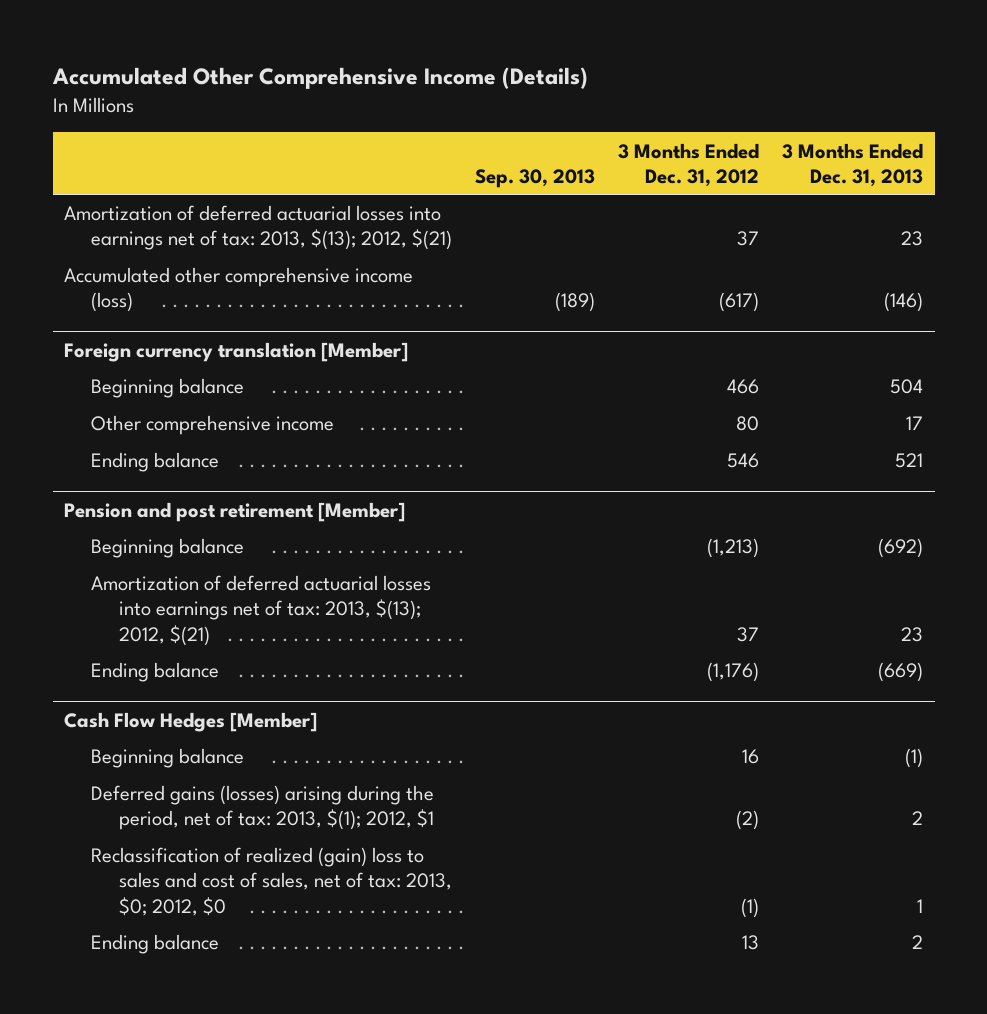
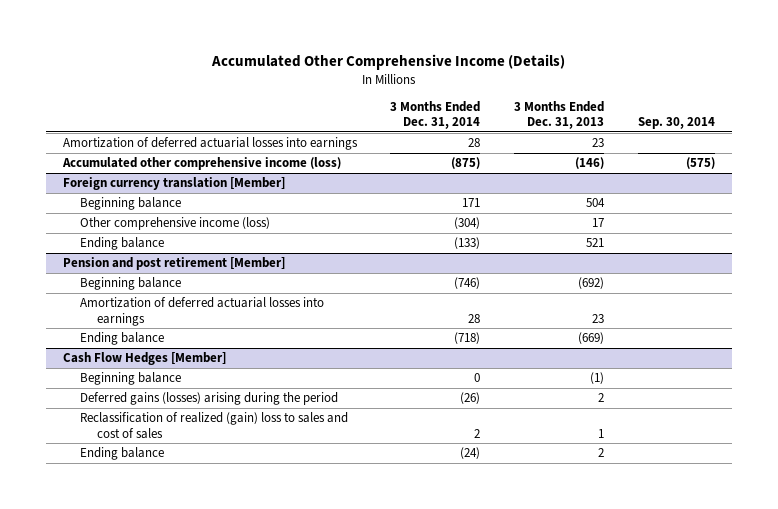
- | Sep. 30, 2013 | 3 Months Ended Dec. 31, 2012 | 3 Months Ended Dec. 31, 2013
+ | 3 Months Ended Dec. 31, 2014 | 3 Months Ended Dec. 31, 2013 | Sep. 30, 2014
- Amortization of deferred actuarial losses into earnings net of tax: 2013, $(13); 2012, $(21) | | 37 | 23
+ Amortization of deferred actuarial losses into earnings | 28 | 23 |
@ Foreign currency translation [Member]
- Other comprehensive income | | 80 | 17
+ Other comprehensive income (loss) | (304) | 17 |
@ Pension and post retirement [Member]
- Amortization of deferred actuarial losses into earnings net of tax: 2013, $(13); 2012, $(21) | | 37 | 23
+ Amortization of deferred actuarial losses into earnings | 28 | 23 |
@ Cash Flow Hedges [Member]
- Deferred gains (losses) arising during the period, net of tax: 2013, $(1); 2012, $1 | | (2) | 2
- Reclassification of realized (gain) loss to sales and cost of sales, net of tax: 2013, $0; 2012, $0 | | (1) | 1
+ Deferred gains (losses) arising during the period | (26) | 2 |
+ Reclassification of realized (gain) loss to sales and cost of sales | 2 | 1 |

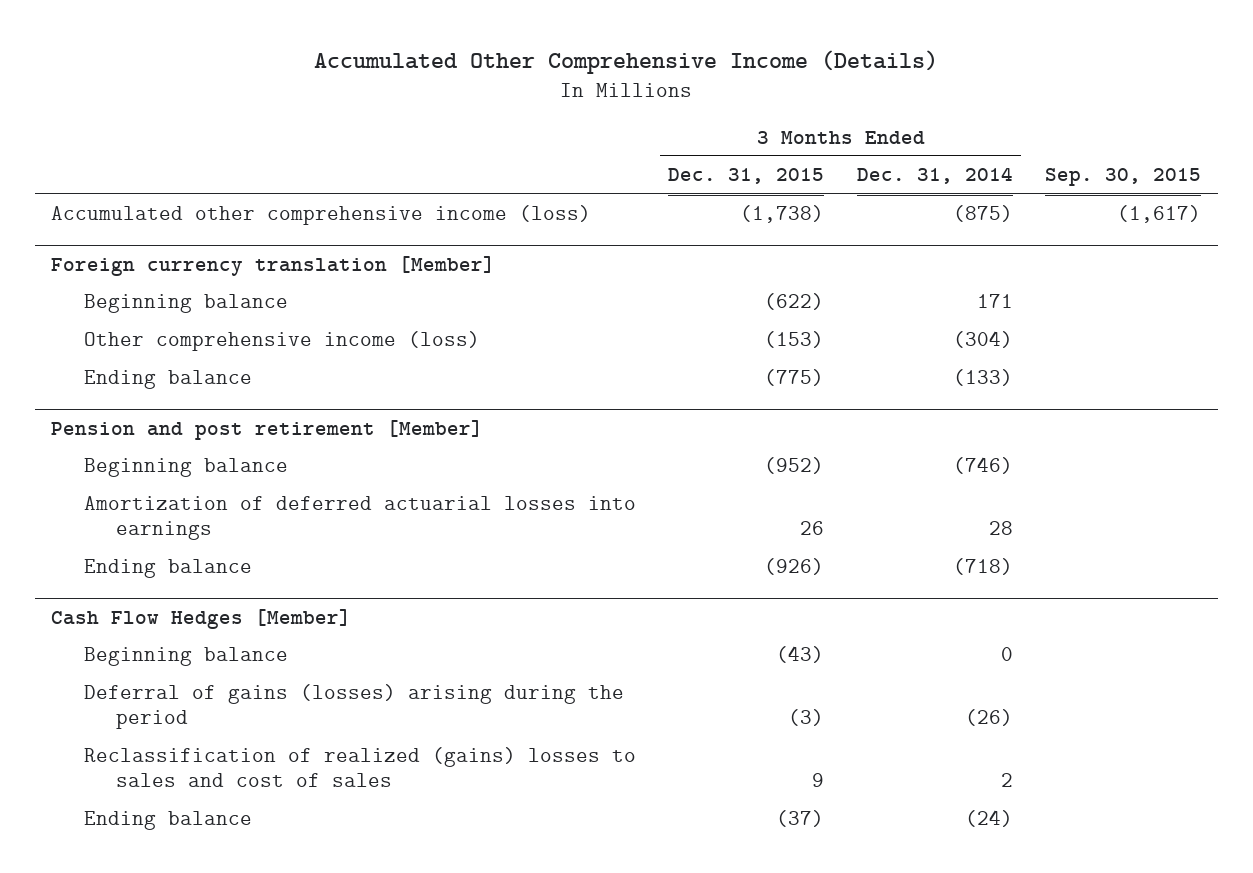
- | 3 Months Ended Dec. 31, 2014 | 3 Months Ended Dec. 31, 2013 | Sep. 30, 2014
+ | 3 Months Ended Dec. 31, 2015 | 3 Months Ended Dec. 31, 2014 | Sep. 30, 2015
- Amortization of deferred actuarial losses into earnings | 28 | 23 |
@ Cash Flow Hedges [Member]
- Deferred gains (losses) arising during the period | (26) | 2 |
- Reclassification of realized (gain) loss to sales and cost of sales | 2 | 1 |
+ Deferral of gains (losses) arising during the period | (3) | (26) |
+ Reclassification of realized (gains) losses to sales and cost of sales | 9 | 2 |

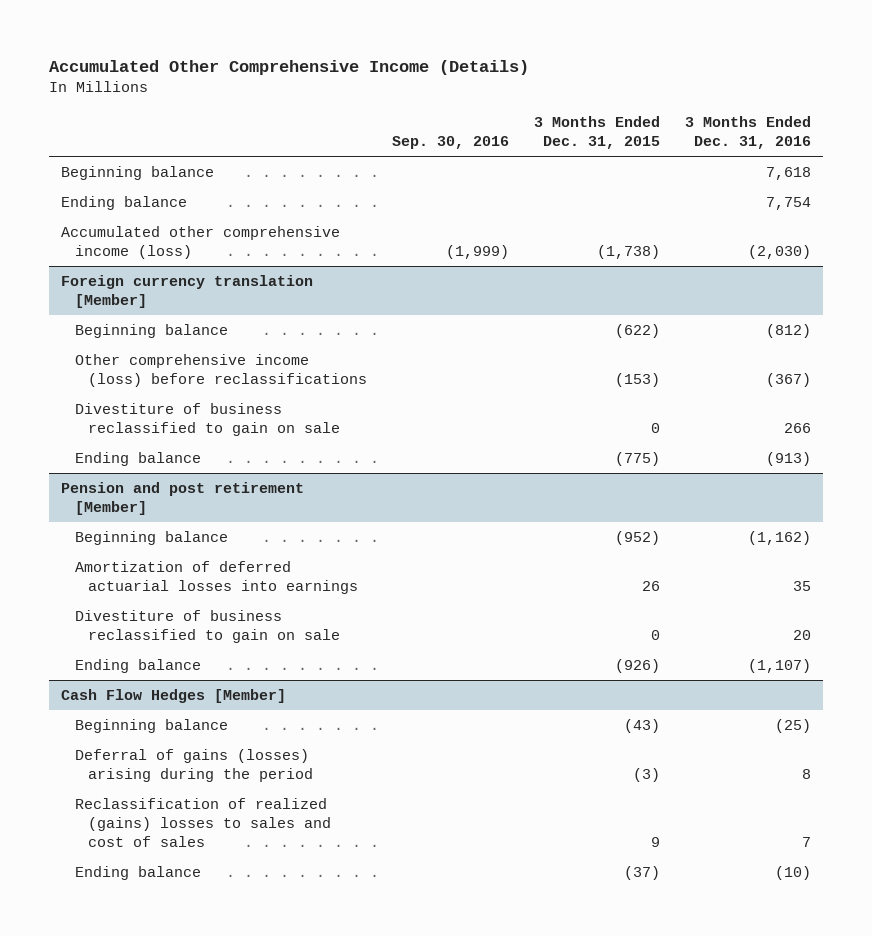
- | 3 Months Ended Dec. 31, 2015 | 3 Months Ended Dec. 31, 2014 | Sep. 30, 2015
+ | Sep. 30, 2016 | 3 Months Ended Dec. 31, 2015 | 3 Months Ended Dec. 31, 2016
+ Beginning balance | | | 7,618
+ Ending balance | | | 7,754
@ Foreign currency translation [Member]
- Other comprehensive income (loss) | (153) | (304) |
+ Other comprehensive income (loss) before reclassifications | | (153) | (367)
+ Divestiture of business reclassified to gain on sale | | 0 | 266
@ Pension and post retirement [Member]
+ Divestiture of business reclassified to gain on sale | | 0 | 20

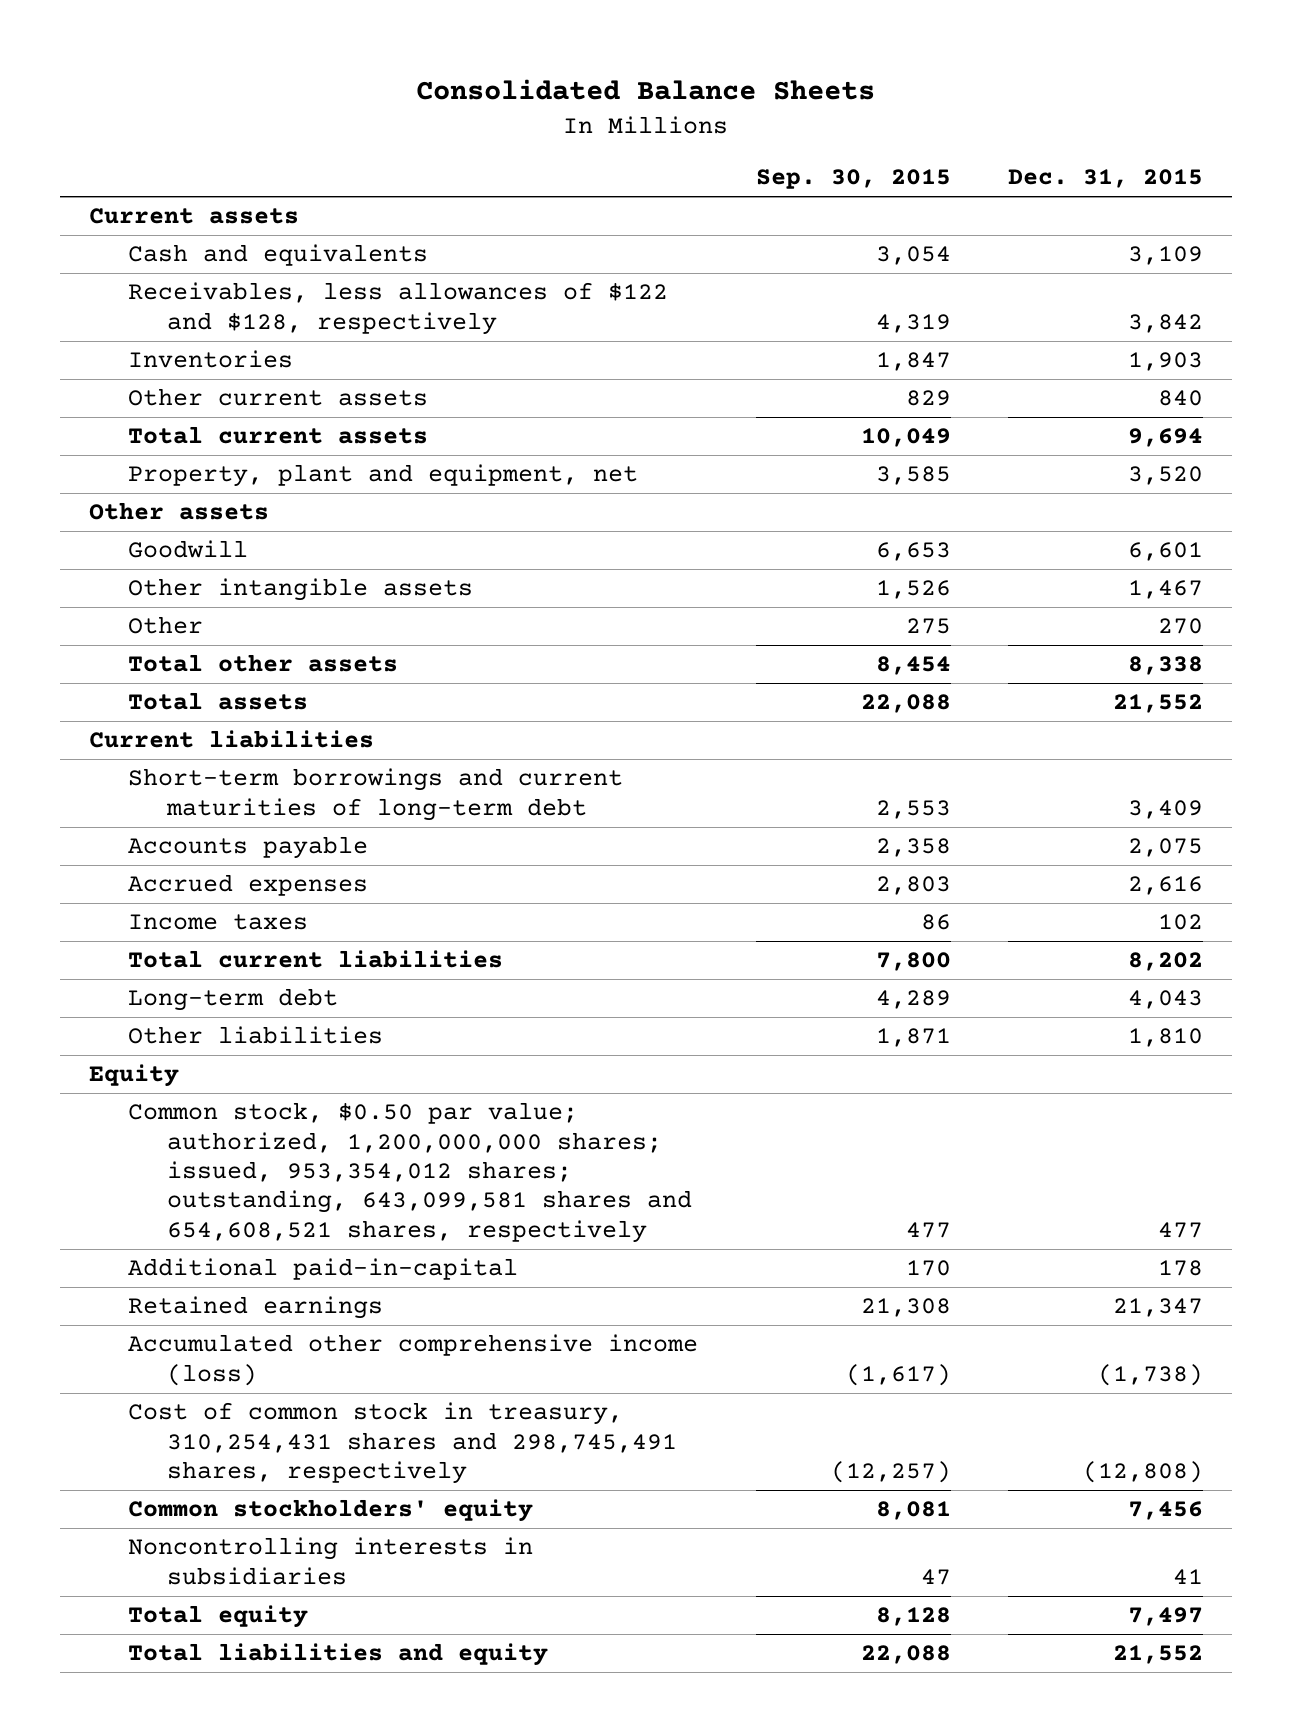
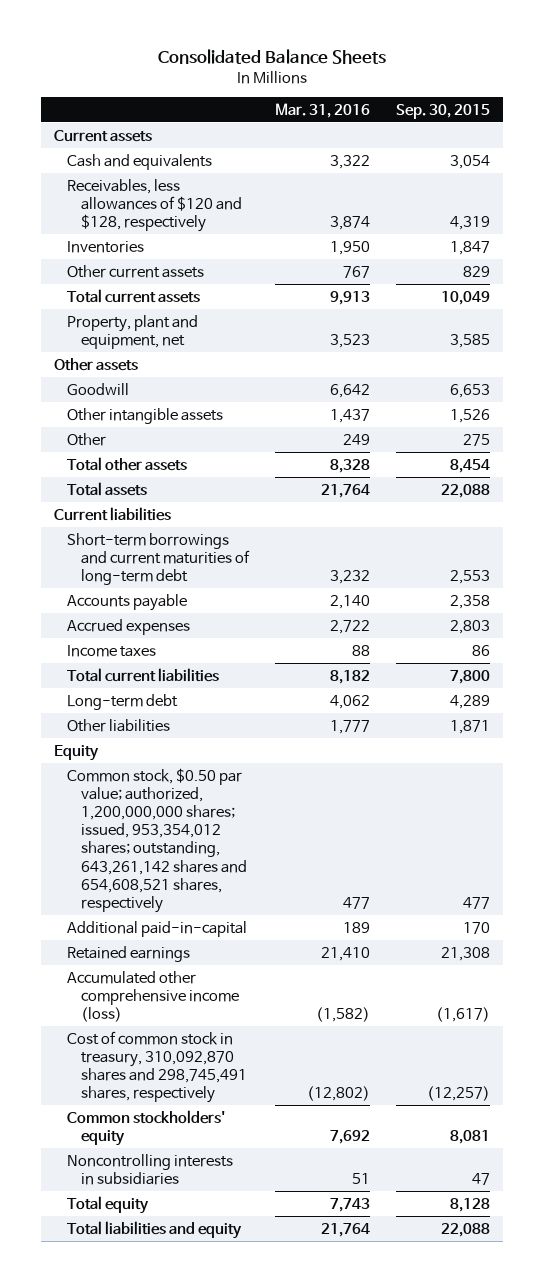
- | Sep. 30, 2015 | Dec. 31, 2015
+ | Mar. 31, 2016 | Sep. 30, 2015
- Receivables, less allowances of $122 and $128, respectively | 4,319 | 3,842
+ Receivables, less allowances of $120 and $128, respectively | 3,874 | 4,319
- Common stock, $0.50 par value; authorized, 1,200,000,000 shares; issued, 953,354,012 shares; outstanding, 643,099,581 shares and 654,608,521 shares, respectively | 477 | 477
+ Common stock, $0.50 par value; authorized, 1,200,000,000 shares; issued, 953,354,012 shares; outstanding, 643,261,142 shares and 654,608,521 shares, respectively | 477 | 477
- Cost of common stock in treasury, 310,254,431 shares and 298,745,491 shares, respectively | (12,257) | (12,808)
+ Cost of common stock in treasury, 310,092,870 shares and 298,745,491 shares, respectively | (12,802) | (12,257)

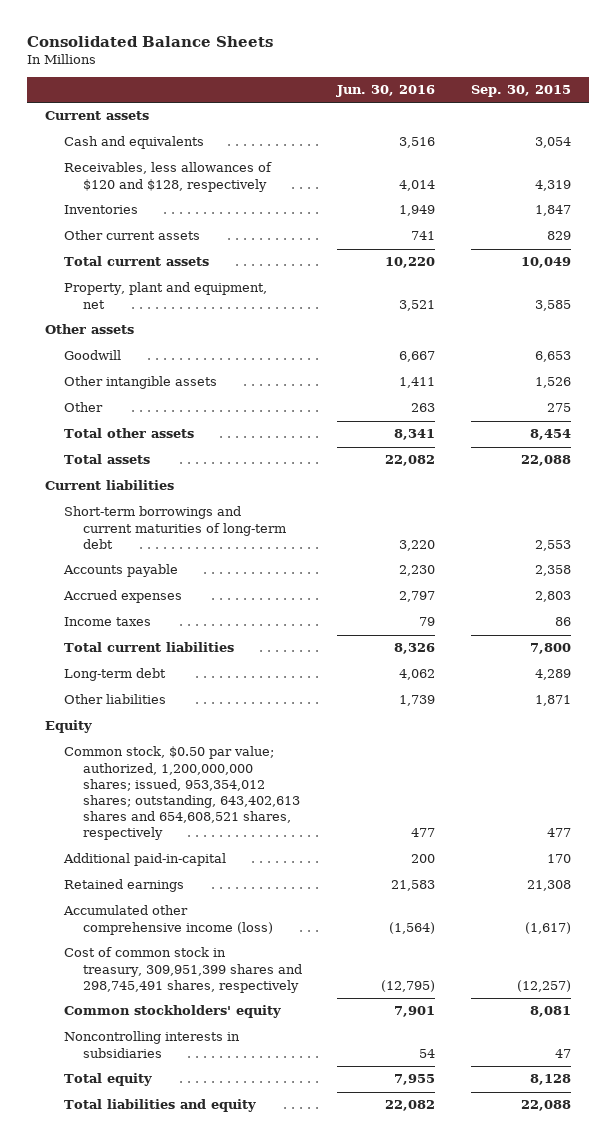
- | Mar. 31, 2016 | Sep. 30, 2015
+ | Jun. 30, 2016 | Sep. 30, 2015
- Common stock, $0.50 par value; authorized, 1,200,000,000 shares; issued, 953,354,012 shares; outstanding, 643,261,142 shares and 654,608,521 shares, respectively | 477 | 477
+ Common stock, $0.50 par value; authorized, 1,200,000,000 shares; issued, 953,354,012 shares; outstanding, 643,402,613 shares and 654,608,521 shares, respectively | 477 | 477
- Cost of common stock in treasury, 310,092,870 shares and 298,745,491 shares, respectively | (12,802) | (12,257)
+ Cost of common stock in treasury, 309,951,399 shares and 298,745,491 shares, respectively | (12,795) | (12,257)

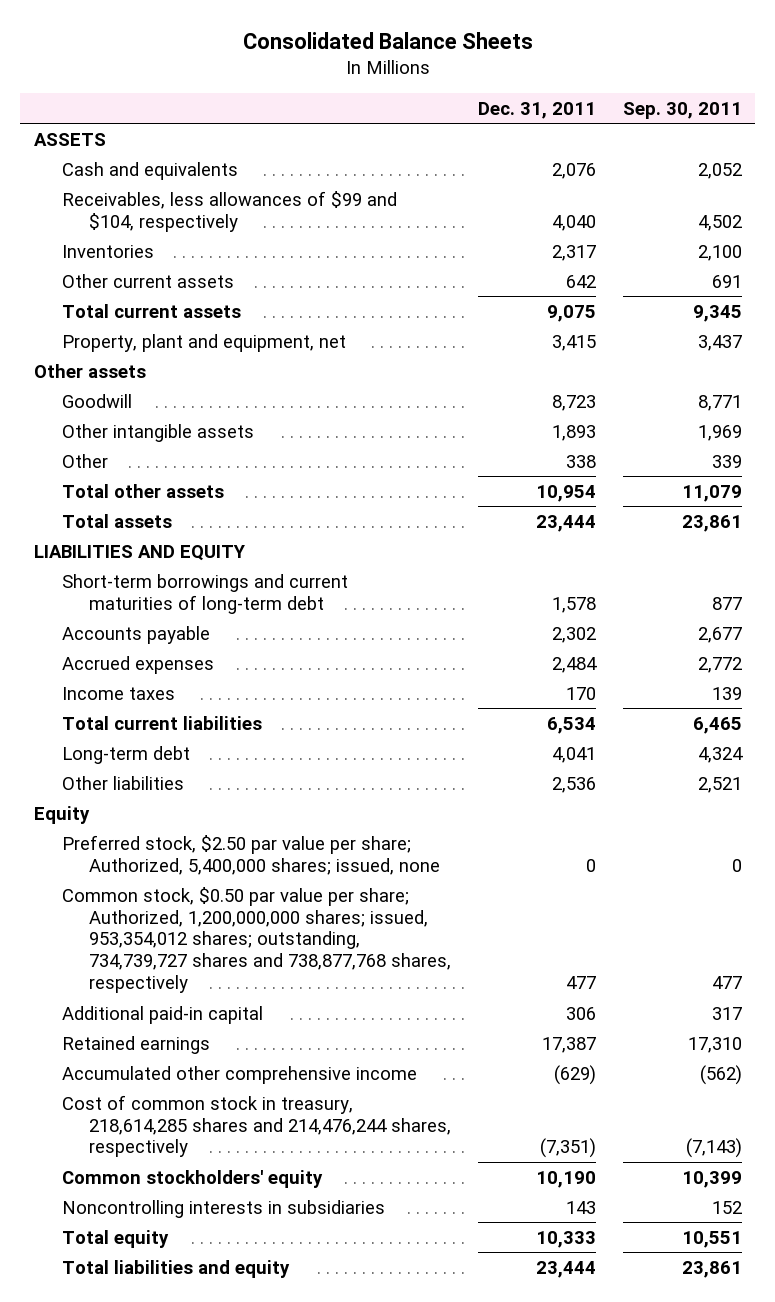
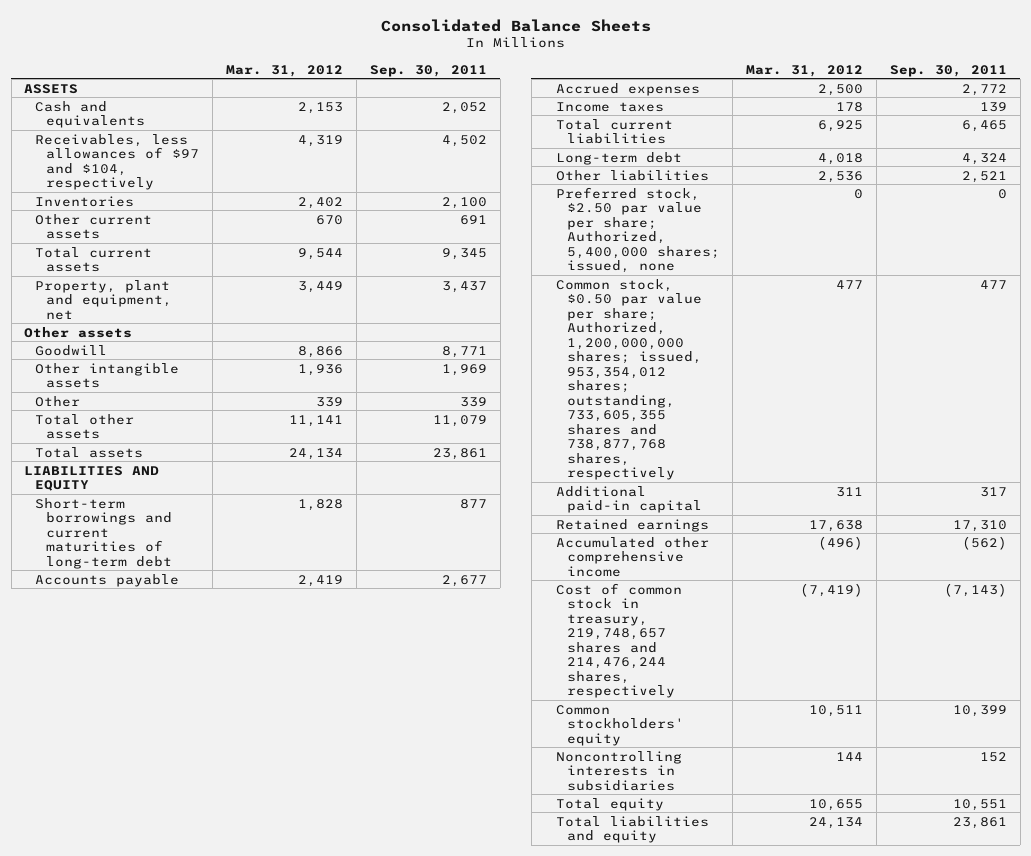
- | Dec. 31, 2011 | Sep. 30, 2011
+ | Mar. 31, 2012 | Sep. 30, 2011
- Receivables, less allowances of $99 and $104, respectively | 4,040 | 4,502
+ Receivables, less allowances of $97 and $104, respectively | 4,319 | 4,502
- Equity
- Common stock, $0.50 par value per share; Authorized, 1,200,000,000 shares; issued, 953,354,012 shares; outstanding, 734,739,727 shares and 738,877,768 shares, respectively | 477 | 477
+ Common stock, $0.50 par value per share; Authorized, 1,200,000,000 shares; issued, 953,354,012 shares; outstanding, 733,605,355 shares and 738,877,768 shares, respectively | 477 | 477
- Cost of common stock in treasury, 218,614,285 shares and 214,476,244 shares, respectively | (7,351) | (7,143)
+ Cost of common stock in treasury, 219,748,657 shares and 214,476,244 shares, respectively | (7,419) | (7,143)

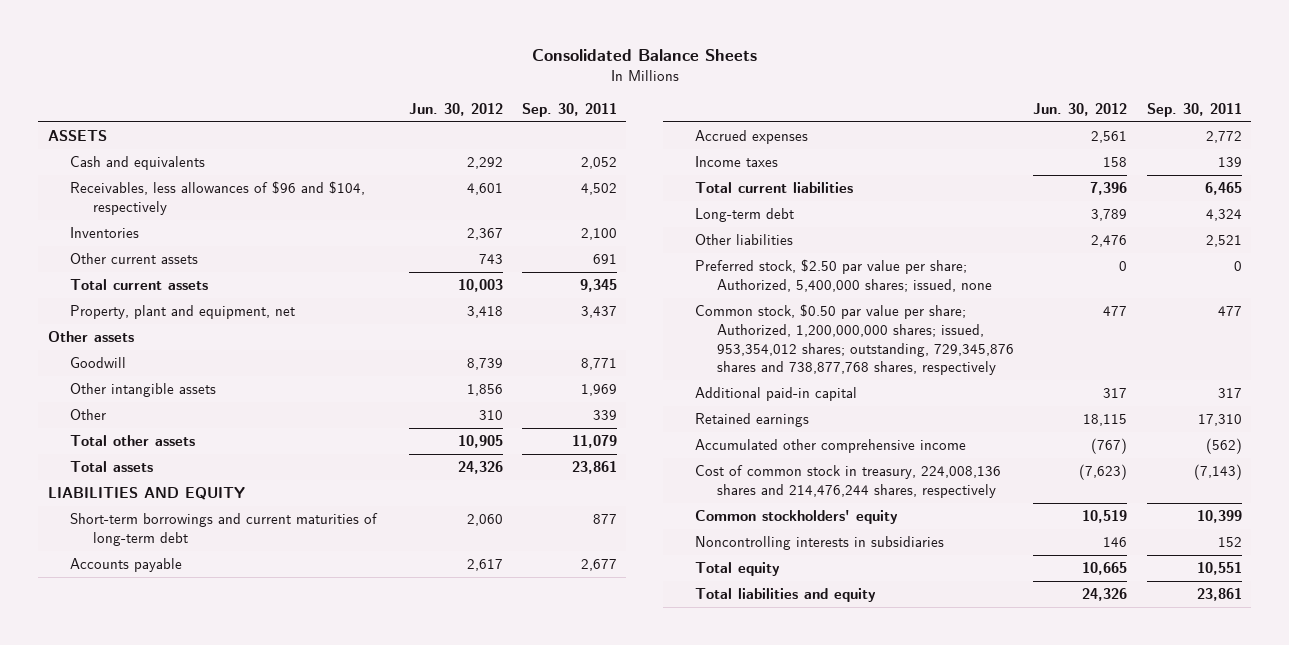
- | Mar. 31, 2012 | Sep. 30, 2011
+ | Jun. 30, 2012 | Sep. 30, 2011
- Receivables, less allowances of $97 and $104, respectively | 4,319 | 4,502
+ Receivables, less allowances of $96 and $104, respectively | 4,601 | 4,502
- Common stock, $0.50 par value per share; Authorized, 1,200,000,000 shares; issued, 953,354,012 shares; outstanding, 733,605,355 shares and 738,877,768 shares, respectively | 477 | 477
+ Common stock, $0.50 par value per share; Authorized, 1,200,000,000 shares; issued, 953,354,012 shares; outstanding, 729,345,876 shares and 738,877,768 shares, respectively | 477 | 477
- Cost of common stock in treasury, 219,748,657 shares and 214,476,244 shares, respectively | (7,419) | (7,143)
+ Cost of common stock in treasury, 224,008,136 shares and 214,476,244 shares, respectively | (7,623) | (7,143)

